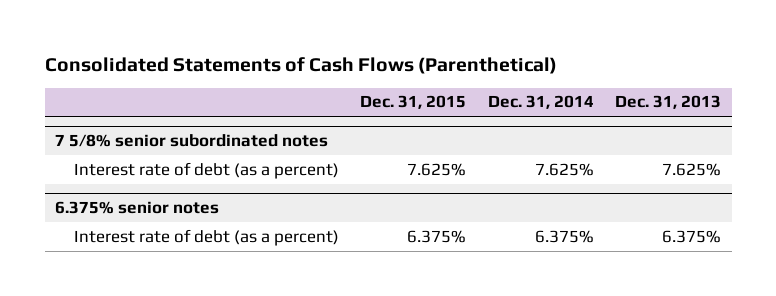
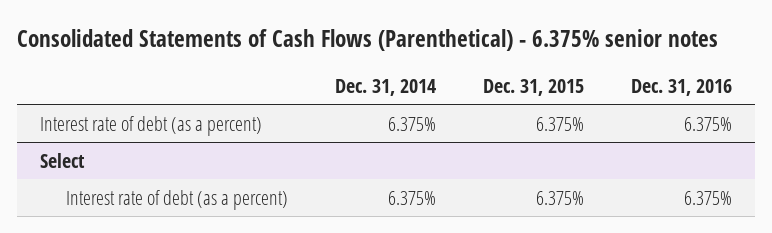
- Consolidated Statements of Cash Flows (Parenthetical)
+ Consolidated Statements of Cash Flows (Parenthetical) - 6.375% senior notes
- | Dec. 31, 2015 | Dec. 31, 2014 | Dec. 31, 2013
+ | Dec. 31, 2014 | Dec. 31, 2015 | Dec. 31, 2016
- 7 5/8% senior subordinated notes
- Interest rate of debt (as a percent) | 7.625% | 7.625% | 7.625%
- 6.375% senior notes
+ Select
+ Interest rate of debt (as a percent) | 6.375% | 6.375% | 6.375%

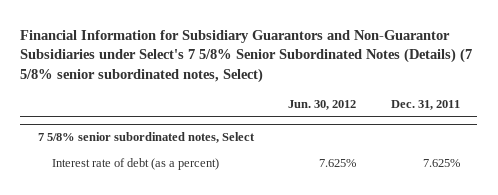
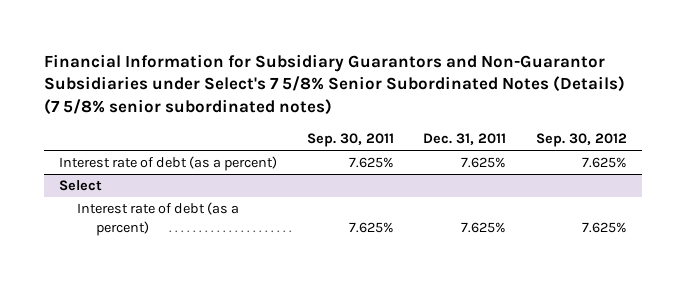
- Financial Information for Subsidiary Guarantors and Non-Guarantor Subsidiaries under Select's 7 5/8% Senior Subordinated Notes (Details) (7 5/8% senior subordinated notes, Select)
+ Financial Information for Subsidiary Guarantors and Non-Guarantor Subsidiaries under Select's 7 5/8% Senior Subordinated Notes (Details) (7 5/8% senior subordinated notes)
- | Jun. 30, 2012 | Dec. 31, 2011
+ | Sep. 30, 2011 | Dec. 31, 2011 | Sep. 30, 2012
- 7 5/8% senior subordinated notes, Select
+ Select
+ Interest rate of debt (as a percent) | 7.625% | 7.625% | 7.625%

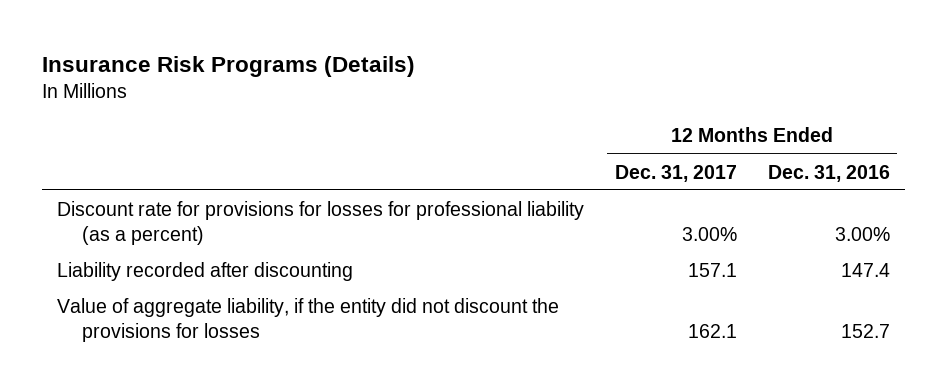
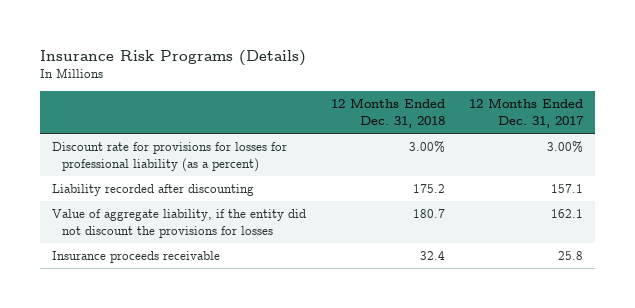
- | 12 Months Ended Dec. 31, 2017 | 12 Months Ended Dec. 31, 2016
+ | 12 Months Ended Dec. 31, 2018 | 12 Months Ended Dec. 31, 2017
+ Insurance proceeds receivable | 32.4 | 25.8

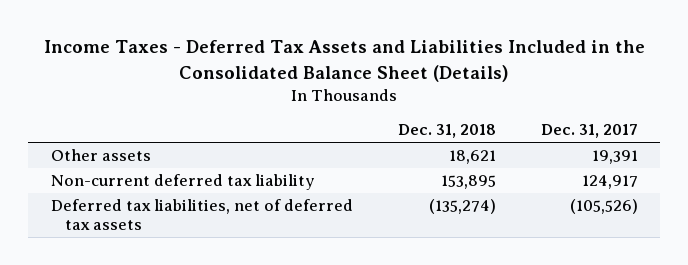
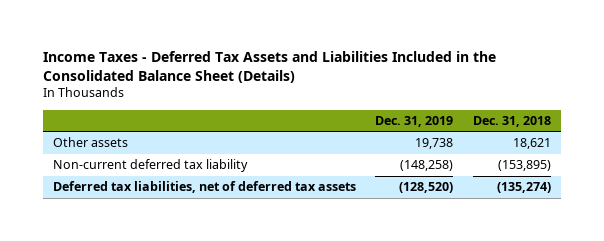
- | Dec. 31, 2018 | Dec. 31, 2017
+ | Dec. 31, 2019 | Dec. 31, 2018
- Non-current deferred tax liability | 153,895 | 124,917
+ Non-current deferred tax liability | (148,258) | (153,895)

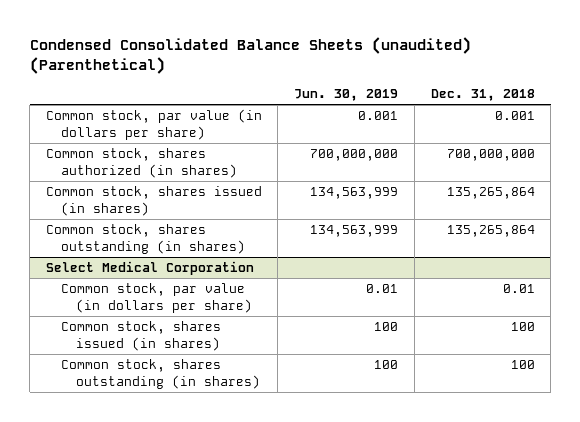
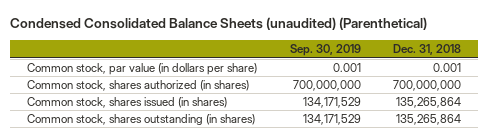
- | Jun. 30, 2019 | Dec. 31, 2018
+ | Sep. 30, 2019 | Dec. 31, 2018
- Select Medical Corporation
- Common stock, par value (in dollars per share) | 0.01 | 0.01
- Common stock, shares issued (in shares) | 100 | 100
- Common stock, shares outstanding (in shares) | 100 | 100

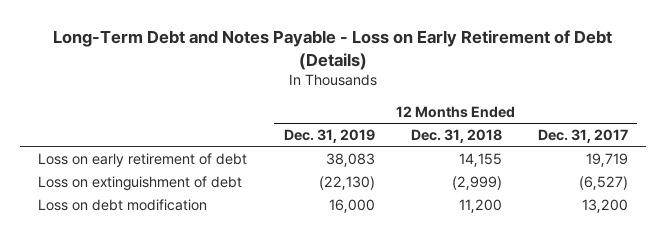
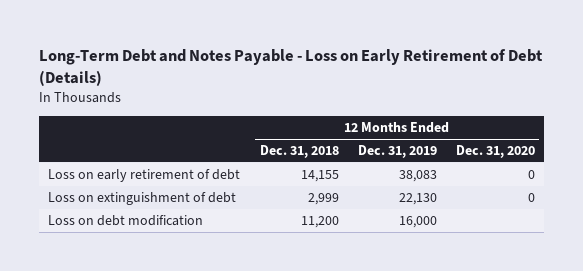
- | 12 Months Ended Dec. 31, 2019 | 12 Months Ended Dec. 31, 2018 | 12 Months Ended Dec. 31, 2017
+ | 12 Months Ended Dec. 31, 2018 | 12 Months Ended Dec. 31, 2019 | 12 Months Ended Dec. 31, 2020
- Loss on extinguishment of debt | (22,130) | (2,999) | (6,527)
+ Loss on extinguishment of debt | 2,999 | 22,130 | 0

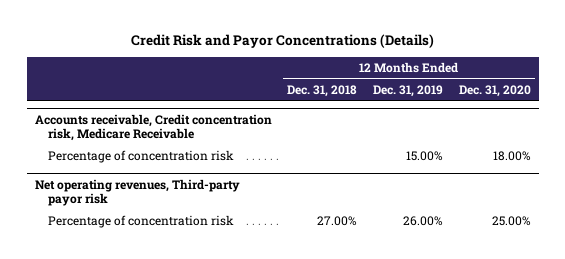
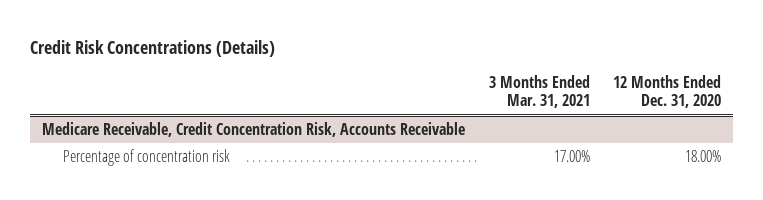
- Credit Risk and Payor Concentrations (Details)
+ Credit Risk Concentrations (Details)
- | 12 Months Ended Dec. 31, 2018 | 12 Months Ended Dec. 31, 2019 | 12 Months Ended Dec. 31, 2020
+ | 3 Months Ended Mar. 31, 2021 | 12 Months Ended Dec. 31, 2020
- Accounts receivable, Credit concentration risk, Medicare Receivable
+ Medicare Receivable, Credit Concentration Risk, Accounts Receivable
- Net operating revenues, Third-party payor risk
- Percentage of concentration risk | 27.00% | 26.00% | 25.00%

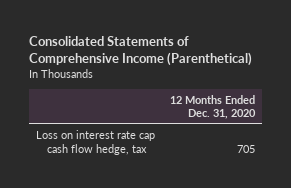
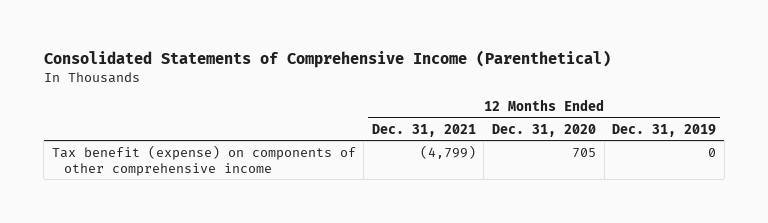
- | 12 Months Ended Dec. 31, 2020
+ | 12 Months Ended Dec. 31, 2021 | 12 Months Ended Dec. 31, 2020 | 12 Months Ended Dec. 31, 2019
- Loss on interest rate cap cash flow hedge, tax | 705
+ Tax benefit (expense) on components of other comprehensive income | (4,799) | 705 | 0

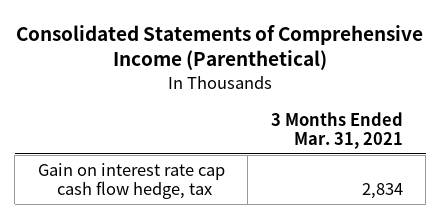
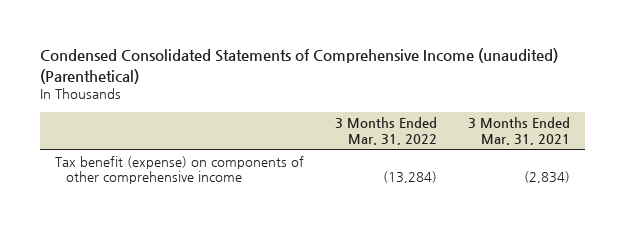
- Consolidated Statements of Comprehensive Income (Parenthetical)
+ Condensed Consolidated Statements of Comprehensive Income (unaudited) (Parenthetical)
- | 3 Months Ended Mar. 31, 2021
+ | 3 Months Ended Mar. 31, 2022 | 3 Months Ended Mar. 31, 2021
- Gain on interest rate cap cash flow hedge, tax | 2,834
+ Tax benefit (expense) on components of other comprehensive income | (13,284) | (2,834)

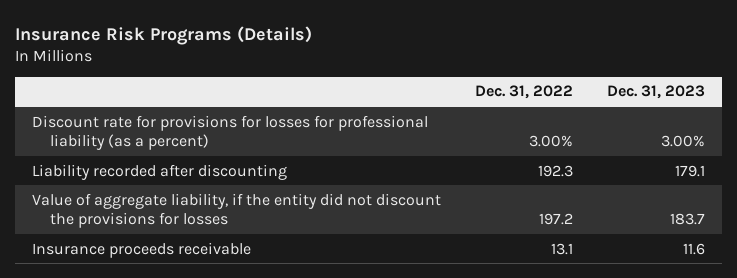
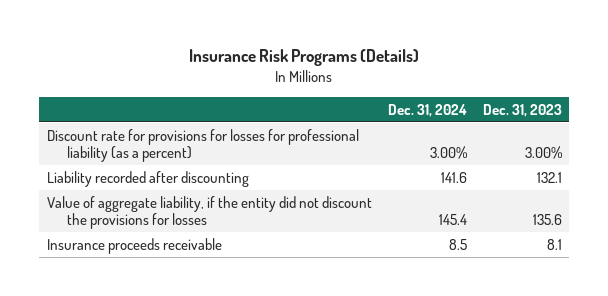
- | Dec. 31, 2022 | Dec. 31, 2023
+ | Dec. 31, 2024 | Dec. 31, 2023
- Liability recorded after discounting | 192.3 | 179.1
- Value of aggregate liability, if the entity did not discount the provisions for losses | 197.2 | 183.7
- Insurance proceeds receivable | 13.1 | 11.6
+ Liability recorded after discounting | 141.6 | 132.1
+ Value of aggregate liability, if the entity did not discount the provisions for losses | 145.4 | 135.6
+ Insurance proceeds receivable | 8.5 | 8.1

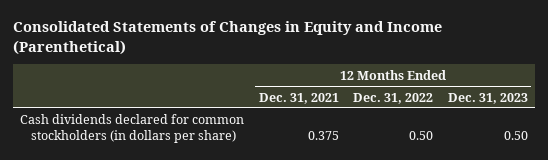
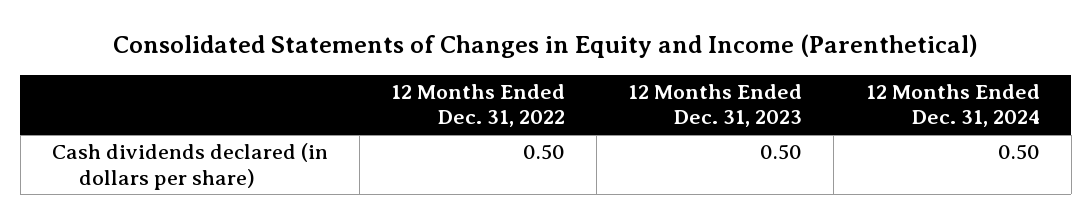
- | 12 Months Ended Dec. 31, 2021 | 12 Months Ended Dec. 31, 2022 | 12 Months Ended Dec. 31, 2023
+ | 12 Months Ended Dec. 31, 2022 | 12 Months Ended Dec. 31, 2023 | 12 Months Ended Dec. 31, 2024
- Cash dividends declared for common stockholders (in dollars per share) | 0.375 | 0.50 | 0.50
+ Cash dividends declared (in dollars per share) | 0.50 | 0.50 | 0.50

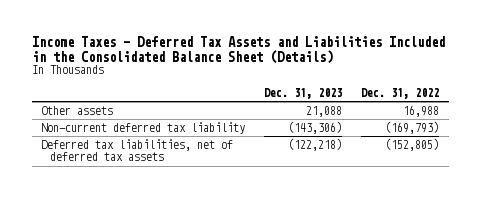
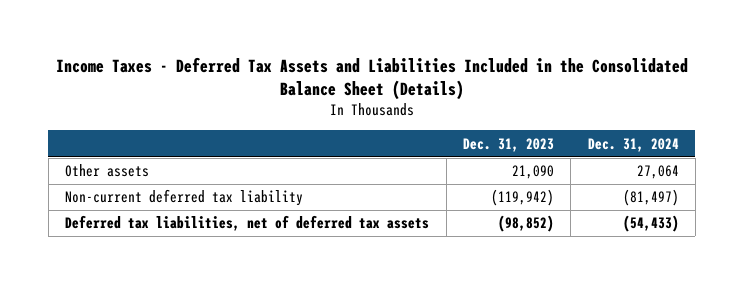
- | Dec. 31, 2023 | Dec. 31, 2022
+ | Dec. 31, 2023 | Dec. 31, 2024
- Other assets | 21,088 | 16,988
- Non-current deferred tax liability | (143,306) | (169,793)
- Deferred tax liabilities, net of deferred tax assets | (122,218) | (152,805)
+ Other assets | 21,090 | 27,064
+ Non-current deferred tax liability | (119,942) | (81,497)
+ Deferred tax liabilities, net of deferred tax assets | (98,852) | (54,433)

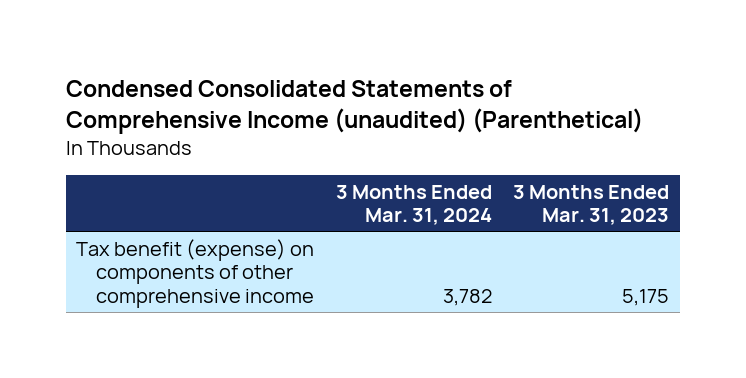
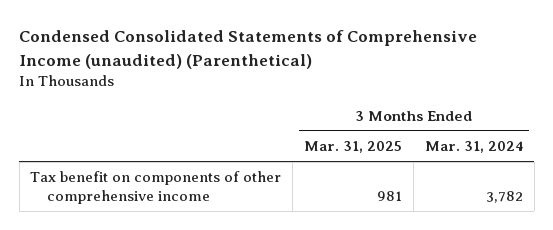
- | 3 Months Ended Mar. 31, 2024 | 3 Months Ended Mar. 31, 2023
+ | 3 Months Ended Mar. 31, 2025 | 3 Months Ended Mar. 31, 2024
- Tax benefit (expense) on components of other comprehensive income | 3,782 | 5,175
+ Tax benefit on components of other comprehensive income | 981 | 3,782

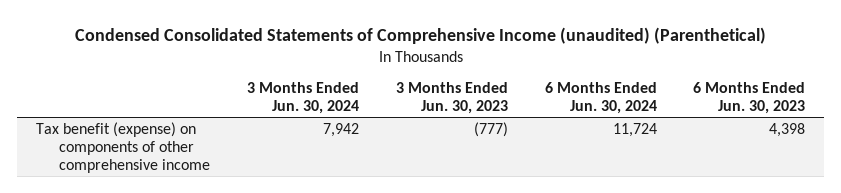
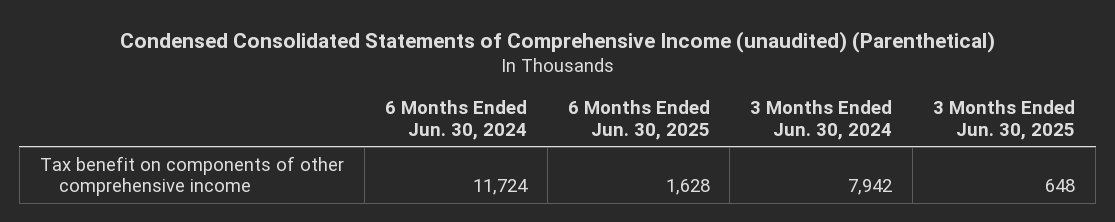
- | 3 Months Ended Jun. 30, 2024 | 3 Months Ended Jun. 30, 2023 | 6 Months Ended Jun. 30, 2024 | 6 Months Ended Jun. 30, 2023
+ | 6 Months Ended Jun. 30, 2024 | 6 Months Ended Jun. 30, 2025 | 3 Months Ended Jun. 30, 2024 | 3 Months Ended Jun. 30, 2025
- Tax benefit (expense) on components of other comprehensive income | 7,942 | (777) | 11,724 | 4,398
+ Tax benefit on components of other comprehensive income | 11,724 | 1,628 | 7,942 | 648

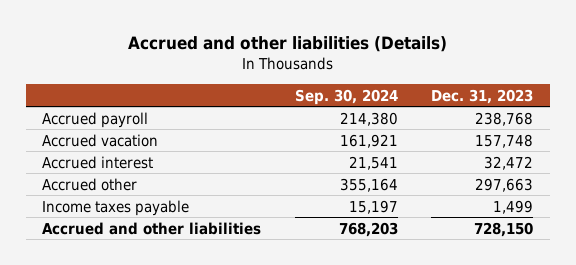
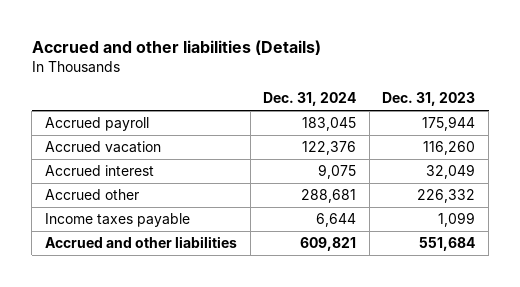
- | Sep. 30, 2024 | Dec. 31, 2023
+ | Dec. 31, 2024 | Dec. 31, 2023
- Accrued payroll | 214,380 | 238,768
- Accrued vacation | 161,921 | 157,748
- Accrued interest | 21,541 | 32,472
- Accrued other | 355,164 | 297,663
- Income taxes payable | 15,197 | 1,499
- Accrued and other liabilities | 768,203 | 728,150
+ Accrued payroll | 183,045 | 175,944
+ Accrued vacation | 122,376 | 116,260
+ Accrued interest | 9,075 | 32,049
+ Accrued other | 288,681 | 226,332
+ Income taxes payable | 6,644 | 1,099
+ Accrued and other liabilities | 609,821 | 551,684

